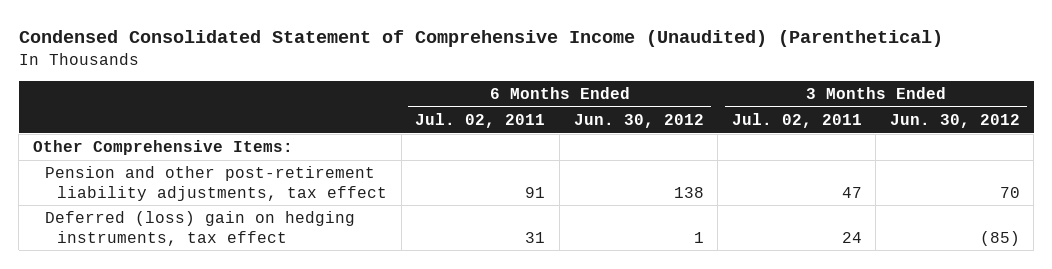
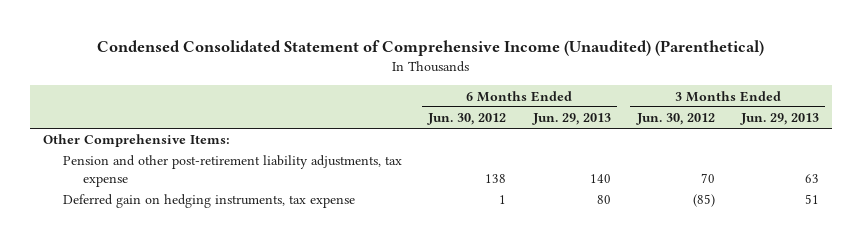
- | 6 Months Ended Jul. 02, 2011 | 6 Months Ended Jun. 30, 2012 | 3 Months Ended Jul. 02, 2011 | 3 Months Ended Jun. 30, 2012
+ | 6 Months Ended Jun. 30, 2012 | 6 Months Ended Jun. 29, 2013 | 3 Months Ended Jun. 30, 2012 | 3 Months Ended Jun. 29, 2013
- Pension and other post-retirement liability adjustments, tax effect | 91 | 138 | 47 | 70
- Deferred (loss) gain on hedging instruments, tax effect | 31 | 1 | 24 | (85)
+ Pension and other post-retirement liability adjustments, tax expense | 138 | 140 | 70 | 63
+ Deferred gain on hedging instruments, tax expense | 1 | 80 | (85) | 51

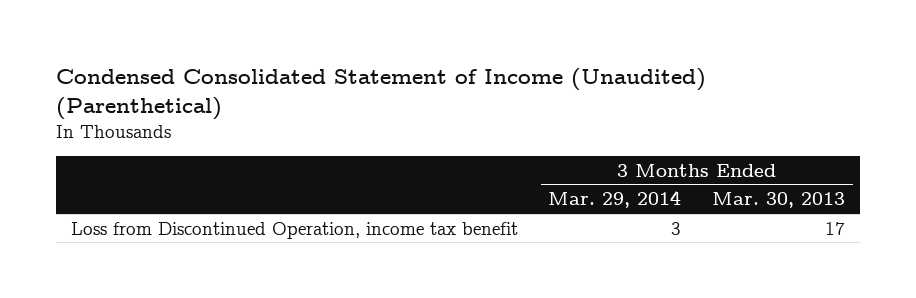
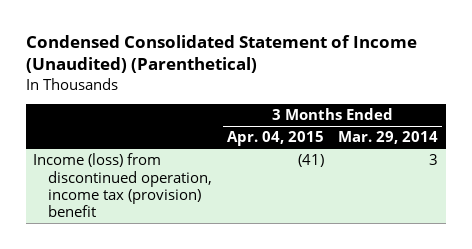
- | 3 Months Ended Mar. 29, 2014 | 3 Months Ended Mar. 30, 2013
+ | 3 Months Ended Apr. 04, 2015 | 3 Months Ended Mar. 29, 2014
- Loss from Discontinued Operation, income tax benefit | 3 | 17
+ Income (loss) from discontinued operation, income tax (provision) benefit | (41) | 3

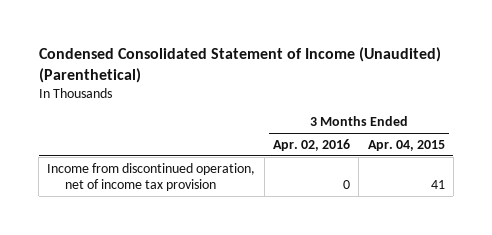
- | 3 Months Ended Apr. 04, 2015 | 3 Months Ended Mar. 29, 2014
+ | 3 Months Ended Apr. 02, 2016 | 3 Months Ended Apr. 04, 2015
- Income (loss) from discontinued operation, income tax (provision) benefit | (41) | 3
+ Income from discontinued operation, net of income tax provision | 0 | 41

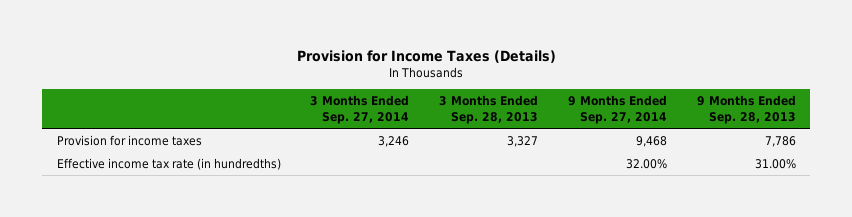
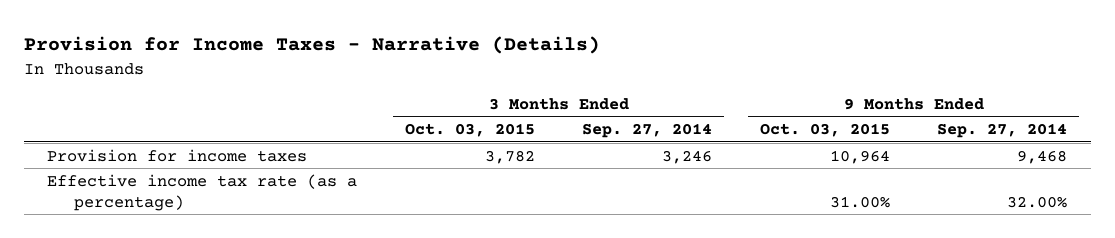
- Provision for Income Taxes (Details)
+ Provision for Income Taxes - Narrative (Details)
- | 3 Months Ended Sep. 27, 2014 | 3 Months Ended Sep. 28, 2013 | 9 Months Ended Sep. 27, 2014 | 9 Months Ended Sep. 28, 2013
+ | 3 Months Ended Oct. 03, 2015 | 3 Months Ended Sep. 27, 2014 | 9 Months Ended Oct. 03, 2015 | 9 Months Ended Sep. 27, 2014
- Effective income tax rate (in hundredths) | | | 32.00% | 31.00%
+ Effective income tax rate (as a percentage) | | | 31.00% | 32.00%

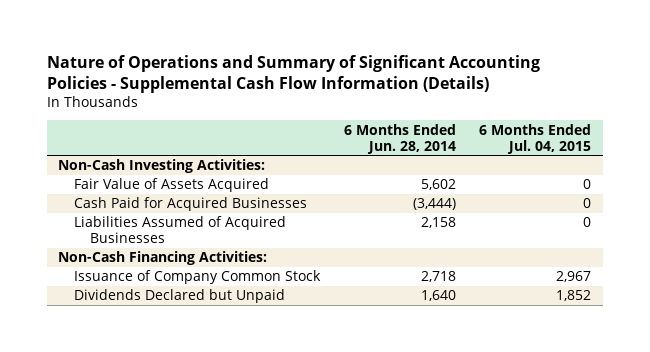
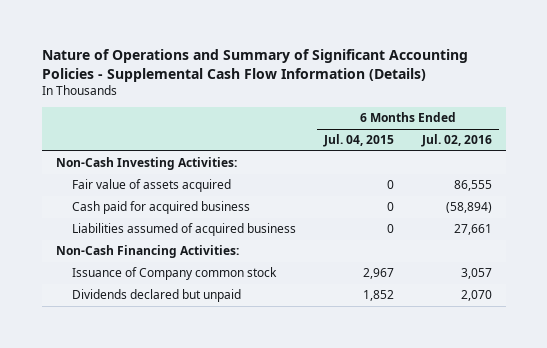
- | 6 Months Ended Jun. 28, 2014 | 6 Months Ended Jul. 04, 2015
+ | 6 Months Ended Jul. 04, 2015 | 6 Months Ended Jul. 02, 2016
- Fair Value of Assets Acquired | 5,602 | 0
- Cash Paid for Acquired Businesses | (3,444) | 0
- Liabilities Assumed of Acquired Businesses | 2,158 | 0
+ Fair value of assets acquired | 0 | 86,555
+ Cash paid for acquired business | 0 | (58,894)
+ Liabilities assumed of acquired business | 0 | 27,661
- Issuance of Company Common Stock | 2,718 | 2,967
- Dividends Declared but Unpaid | 1,640 | 1,852
+ Issuance of Company common stock | 2,967 | 3,057
+ Dividends declared but unpaid | 1,852 | 2,070

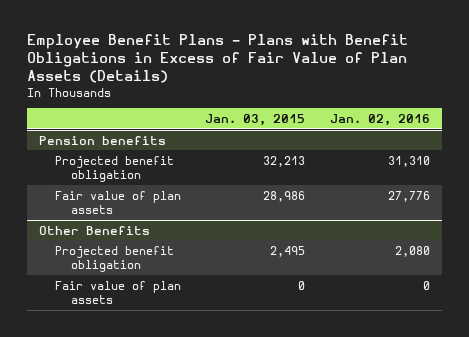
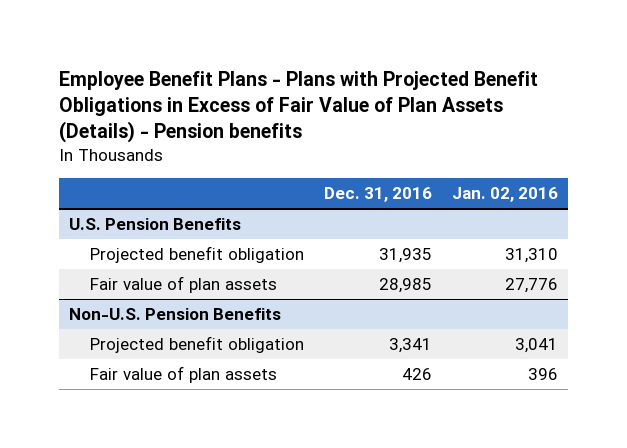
- Employee Benefit Plans - Plans with Benefit Obligations in Excess of Fair Value of Plan Assets (Details)
+ Employee Benefit Plans - Plans with Projected Benefit Obligations in Excess of Fair Value of Plan Assets (Details) - Pension benefits
- | Jan. 03, 2015 | Jan. 02, 2016
+ | Dec. 31, 2016 | Jan. 02, 2016
- Pension benefits
+ U.S. Pension Benefits
- Other Benefits
- Projected benefit obligation | 2,495 | 2,080
- Fair value of plan assets | 0 | 0
+ Non-U.S. Pension Benefits
+ Projected benefit obligation | 3,341 | 3,041
+ Fair value of plan assets | 426 | 396

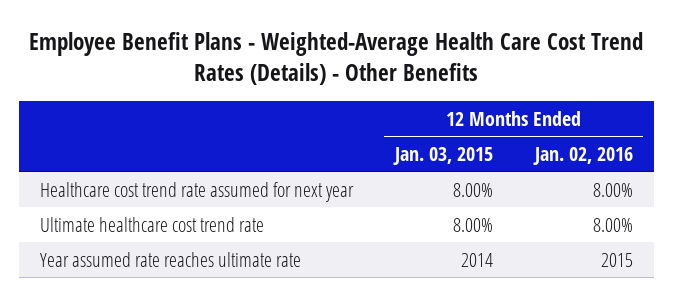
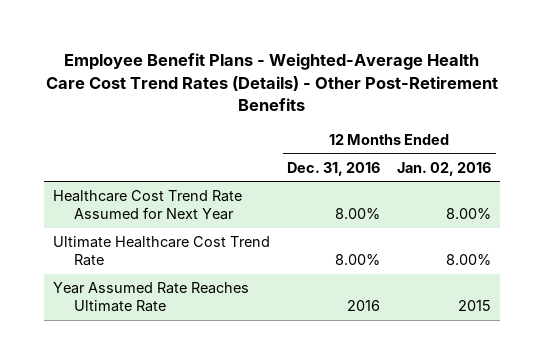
- Employee Benefit Plans - Weighted-Average Health Care Cost Trend Rates (Details) - Other Benefits
+ Employee Benefit Plans - Weighted-Average Health Care Cost Trend Rates (Details) - Other Post-Retirement Benefits
- | 12 Months Ended Jan. 03, 2015 | 12 Months Ended Jan. 02, 2016
+ | 12 Months Ended Dec. 31, 2016 | 12 Months Ended Jan. 02, 2016
- Healthcare cost trend rate assumed for next year | 8.00% | 8.00%
- Ultimate healthcare cost trend rate | 8.00% | 8.00%
- Year assumed rate reaches ultimate rate | 2014 | 2015
+ Healthcare Cost Trend Rate Assumed for Next Year | 8.00% | 8.00%
+ Ultimate Healthcare Cost Trend Rate | 8.00% | 8.00%
+ Year Assumed Rate Reaches Ultimate Rate | 2016 | 2015

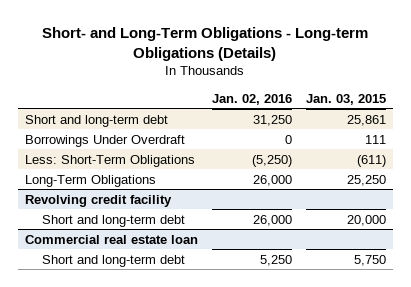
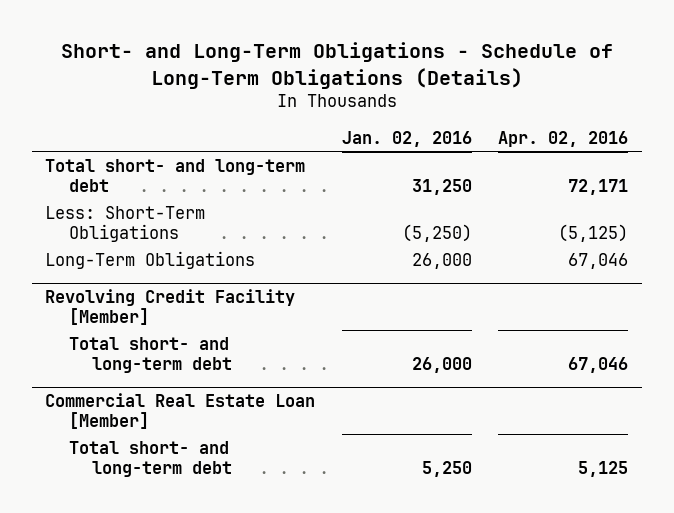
- Short- and Long-Term Obligations - Long-term Obligations (Details)
+ Short- and Long-Term Obligations - Schedule of Long-Term Obligations (Details)
- | Jan. 02, 2016 | Jan. 03, 2015
+ | Jan. 02, 2016 | Apr. 02, 2016
- Short and long-term debt | 31,250 | 25,861
- Borrowings Under Overdraft | 0 | 111
+ Total short- and long-term debt | 31,250 | 72,171
- Revolving credit facility
- Short and long-term debt | 26,000 | 20,000
- Commercial real estate loan
- Short and long-term debt | 5,250 | 5,750
+ Revolving Credit Facility [Member]
+ Total short- and long-term debt | 26,000 | 67,046
+ Commercial Real Estate Loan [Member]
+ Total short- and long-term debt | 5,250 | 5,125

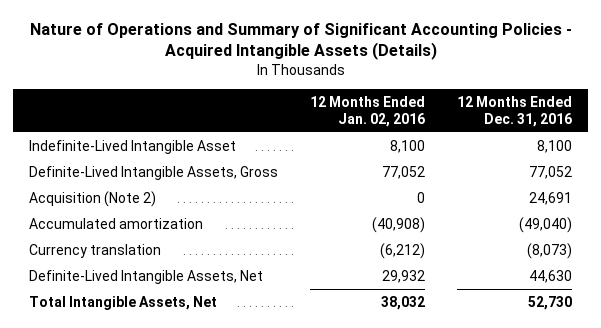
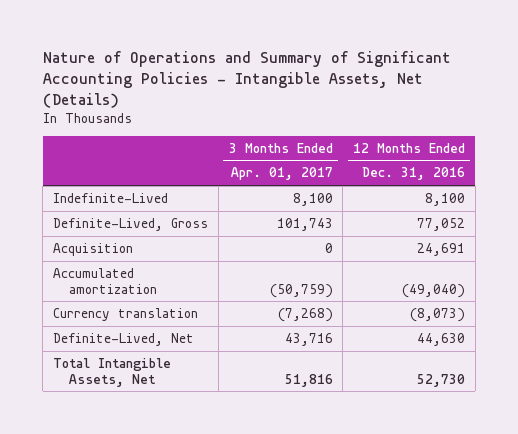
- Nature of Operations and Summary of Significant Accounting Policies - Acquired Intangible Assets (Details)
+ Nature of Operations and Summary of Significant Accounting Policies - Intangible Assets, Net (Details)
- | 12 Months Ended Jan. 02, 2016 | 12 Months Ended Dec. 31, 2016
+ | 3 Months Ended Apr. 01, 2017 | 12 Months Ended Dec. 31, 2016
- Indefinite-Lived Intangible Asset | 8,100 | 8,100
- Definite-Lived Intangible Assets, Gross | 77,052 | 77,052
- Acquisition (Note 2) | 0 | 24,691
+ Indefinite-Lived | 8,100 | 8,100
+ Definite-Lived, Gross | 101,743 | 77,052
+ Acquisition | 0 | 24,691
- Definite-Lived Intangible Assets, Net | 29,932 | 44,630
+ Definite-Lived, Net | 43,716 | 44,630

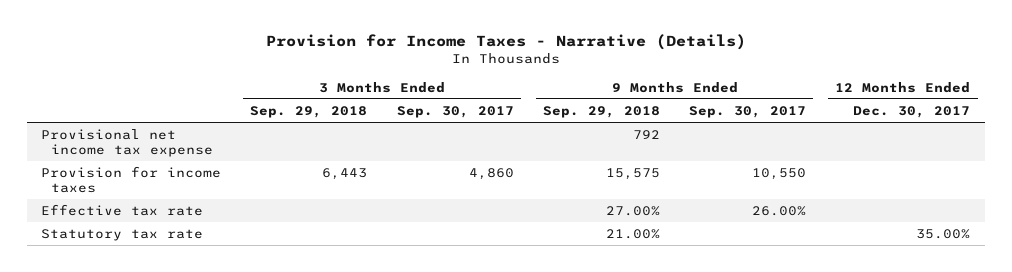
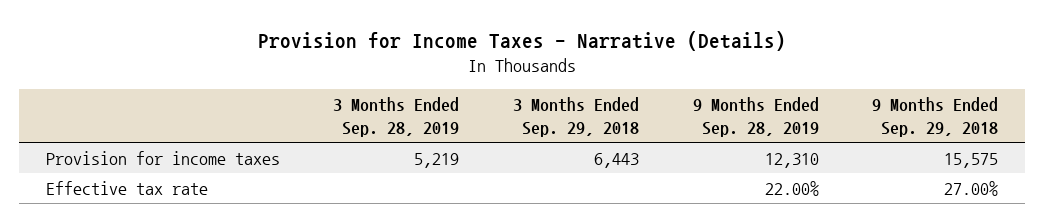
- | 3 Months Ended Sep. 29, 2018 | 3 Months Ended Sep. 30, 2017 | 9 Months Ended Sep. 29, 2018 | 9 Months Ended Sep. 30, 2017 | 12 Months Ended Dec. 30, 2017
+ | 3 Months Ended Sep. 28, 2019 | 3 Months Ended Sep. 29, 2018 | 9 Months Ended Sep. 28, 2019 | 9 Months Ended Sep. 29, 2018
- Provisional net income tax expense | | | 792 | |
- Statutory tax rate | | | 21.00% | | 35.00%

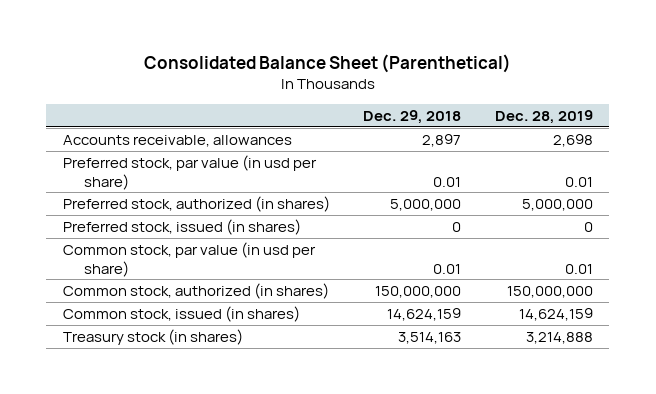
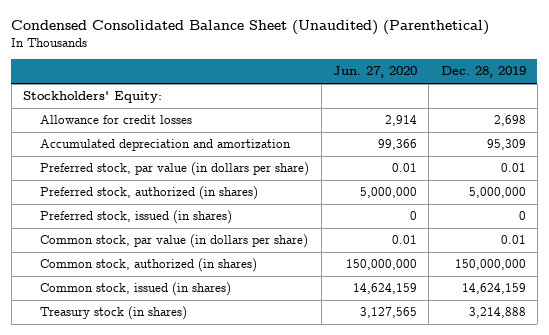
- Consolidated Balance Sheet (Parenthetical)
+ Condensed Consolidated Balance Sheet (Unaudited) (Parenthetical)
- | Dec. 29, 2018 | Dec. 28, 2019
+ | Jun. 27, 2020 | Dec. 28, 2019
- Accounts receivable, allowances | 2,897 | 2,698
- Preferred stock, par value (in usd per share) | 0.01 | 0.01
+ Stockholders' Equity:
+ Allowance for credit losses | 2,914 | 2,698
+ Accumulated depreciation and amortization | 99,366 | 95,309
+ Preferred stock, par value (in dollars per share) | 0.01 | 0.01
- Common stock, par value (in usd per share) | 0.01 | 0.01
+ Common stock, par value (in dollars per share) | 0.01 | 0.01

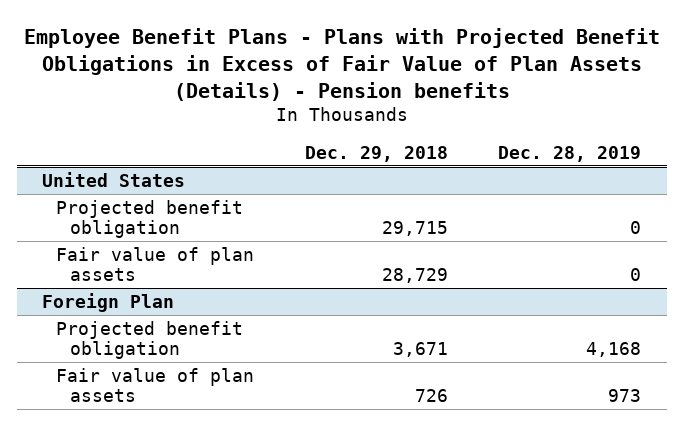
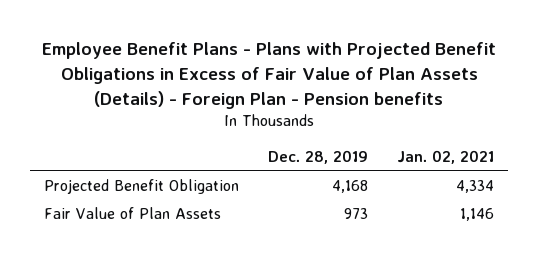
- Employee Benefit Plans - Plans with Projected Benefit Obligations in Excess of Fair Value of Plan Assets (Details) - Pension benefits
+ Employee Benefit Plans - Plans with Projected Benefit Obligations in Excess of Fair Value of Plan Assets (Details) - Foreign Plan - Pension benefits
- | Dec. 29, 2018 | Dec. 28, 2019
+ | Dec. 28, 2019 | Jan. 02, 2021
- United States
- Projected benefit obligation | 29,715 | 0
- Fair value of plan assets | 28,729 | 0
- Foreign Plan
- Projected benefit obligation | 3,671 | 4,168
- Fair value of plan assets | 726 | 973
+ Projected Benefit Obligation | 4,168 | 4,334
+ Fair Value of Plan Assets | 973 | 1,146

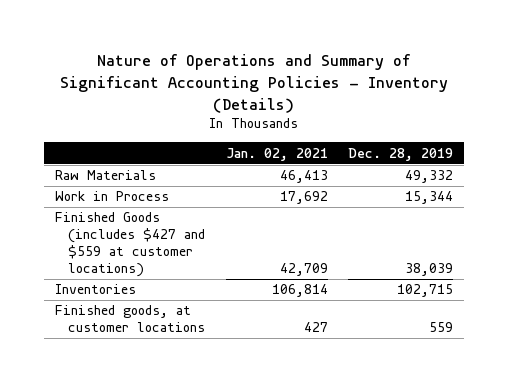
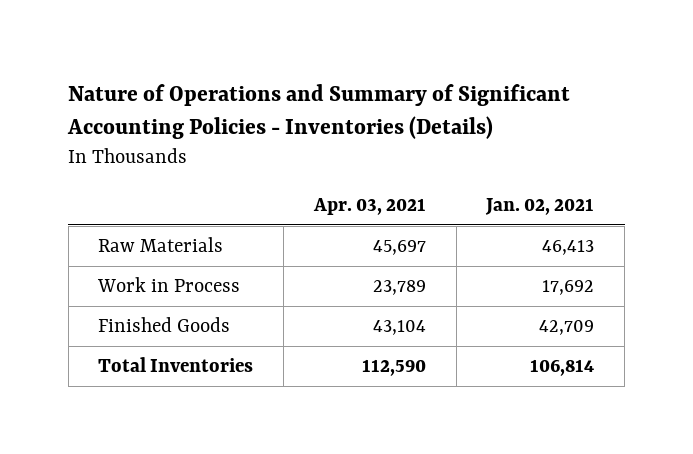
- Nature of Operations and Summary of Significant Accounting Policies - Inventory (Details)
+ Nature of Operations and Summary of Significant Accounting Policies - Inventories (Details)
- | Jan. 02, 2021 | Dec. 28, 2019
+ | Apr. 03, 2021 | Jan. 02, 2021
- Finished Goods (includes $427 and $559 at customer locations) | 42,709 | 38,039
- Inventories | 106,814 | 102,715
- Finished goods, at customer locations | 427 | 559
+ Finished Goods | 43,104 | 42,709
+ Total Inventories | 112,590 | 106,814

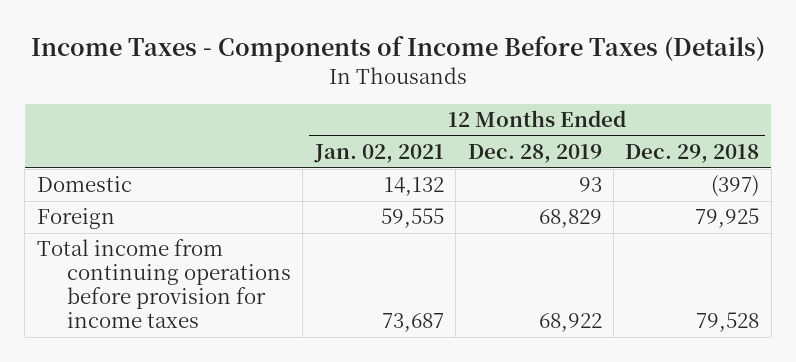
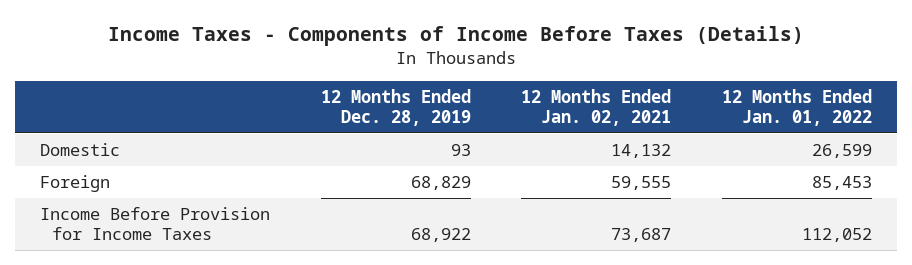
- | 12 Months Ended Jan. 02, 2021 | 12 Months Ended Dec. 28, 2019 | 12 Months Ended Dec. 29, 2018
+ | 12 Months Ended Dec. 28, 2019 | 12 Months Ended Jan. 02, 2021 | 12 Months Ended Jan. 01, 2022
- Total income from continuing operations before provision for income taxes | 73,687 | 68,922 | 79,528
+ Income Before Provision for Income Taxes | 68,922 | 73,687 | 112,052

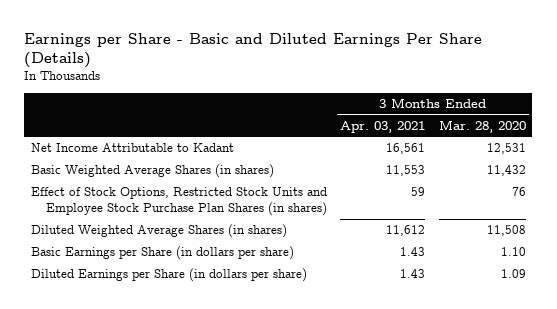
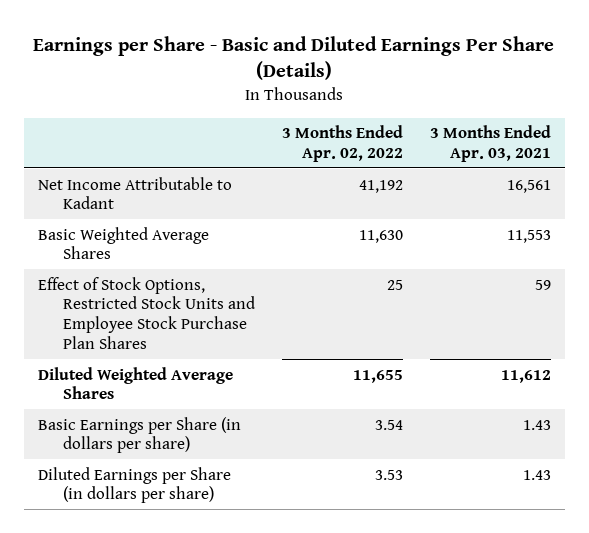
- | 3 Months Ended Apr. 03, 2021 | 3 Months Ended Mar. 28, 2020
+ | 3 Months Ended Apr. 02, 2022 | 3 Months Ended Apr. 03, 2021
- Basic Weighted Average Shares (in shares) | 11,553 | 11,432
- Effect of Stock Options, Restricted Stock Units and Employee Stock Purchase Plan Shares (in shares) | 59 | 76
- Diluted Weighted Average Shares (in shares) | 11,612 | 11,508
+ Basic Weighted Average Shares | 11,630 | 11,553
+ Effect of Stock Options, Restricted Stock Units and Employee Stock Purchase Plan Shares | 25 | 59
+ Diluted Weighted Average Shares | 11,655 | 11,612

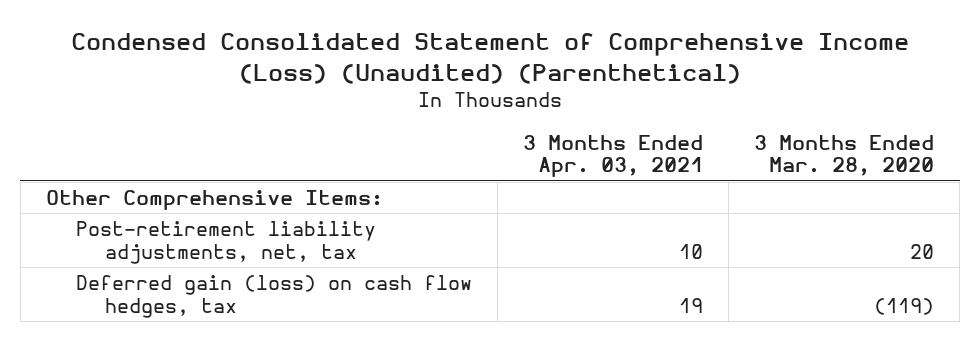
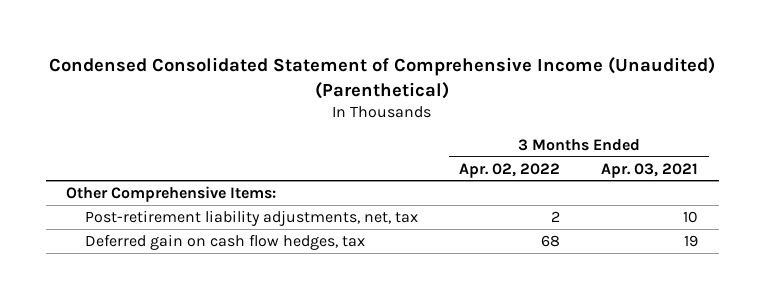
- Condensed Consolidated Statement of Comprehensive Income (Loss) (Unaudited) (Parenthetical)
+ Condensed Consolidated Statement of Comprehensive Income (Unaudited) (Parenthetical)
- | 3 Months Ended Apr. 03, 2021 | 3 Months Ended Mar. 28, 2020
+ | 3 Months Ended Apr. 02, 2022 | 3 Months Ended Apr. 03, 2021
- Deferred gain (loss) on cash flow hedges, tax | 19 | (119)
+ Deferred gain on cash flow hedges, tax | 68 | 19

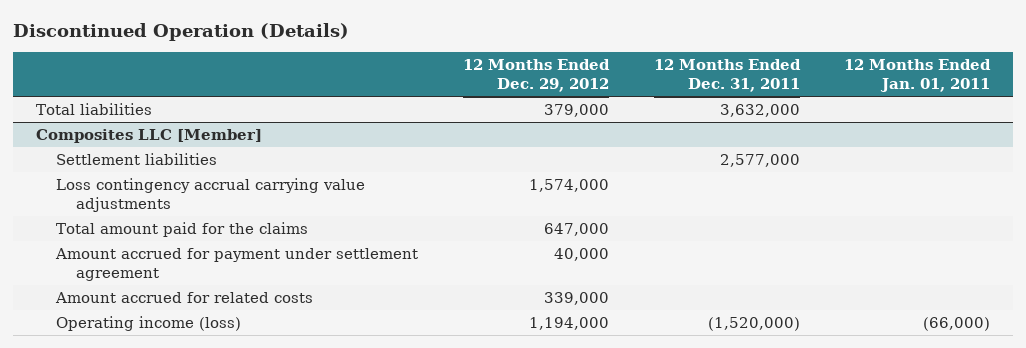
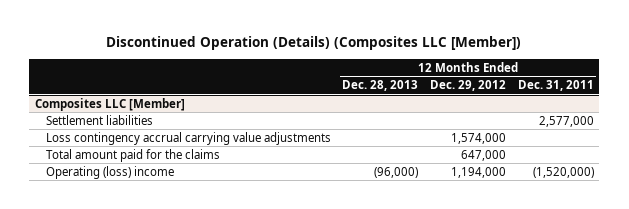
- Discontinued Operation (Details)
+ Discontinued Operation (Details) (Composites LLC [Member])
- | 12 Months Ended Dec. 29, 2012 | 12 Months Ended Dec. 31, 2011 | 12 Months Ended Jan. 01, 2011
+ | 12 Months Ended Dec. 28, 2013 | 12 Months Ended Dec. 29, 2012 | 12 Months Ended Dec. 31, 2011
- Total liabilities | 379,000 | 3,632,000 |
@ Composites LLC [Member]
- Amount accrued for payment under settlement agreement | 40,000 | |
- Amount accrued for related costs | 339,000 | |
- Operating income (loss) | 1,194,000 | (1,520,000) | (66,000)
+ Operating (loss) income | (96,000) | 1,194,000 | (1,520,000)

